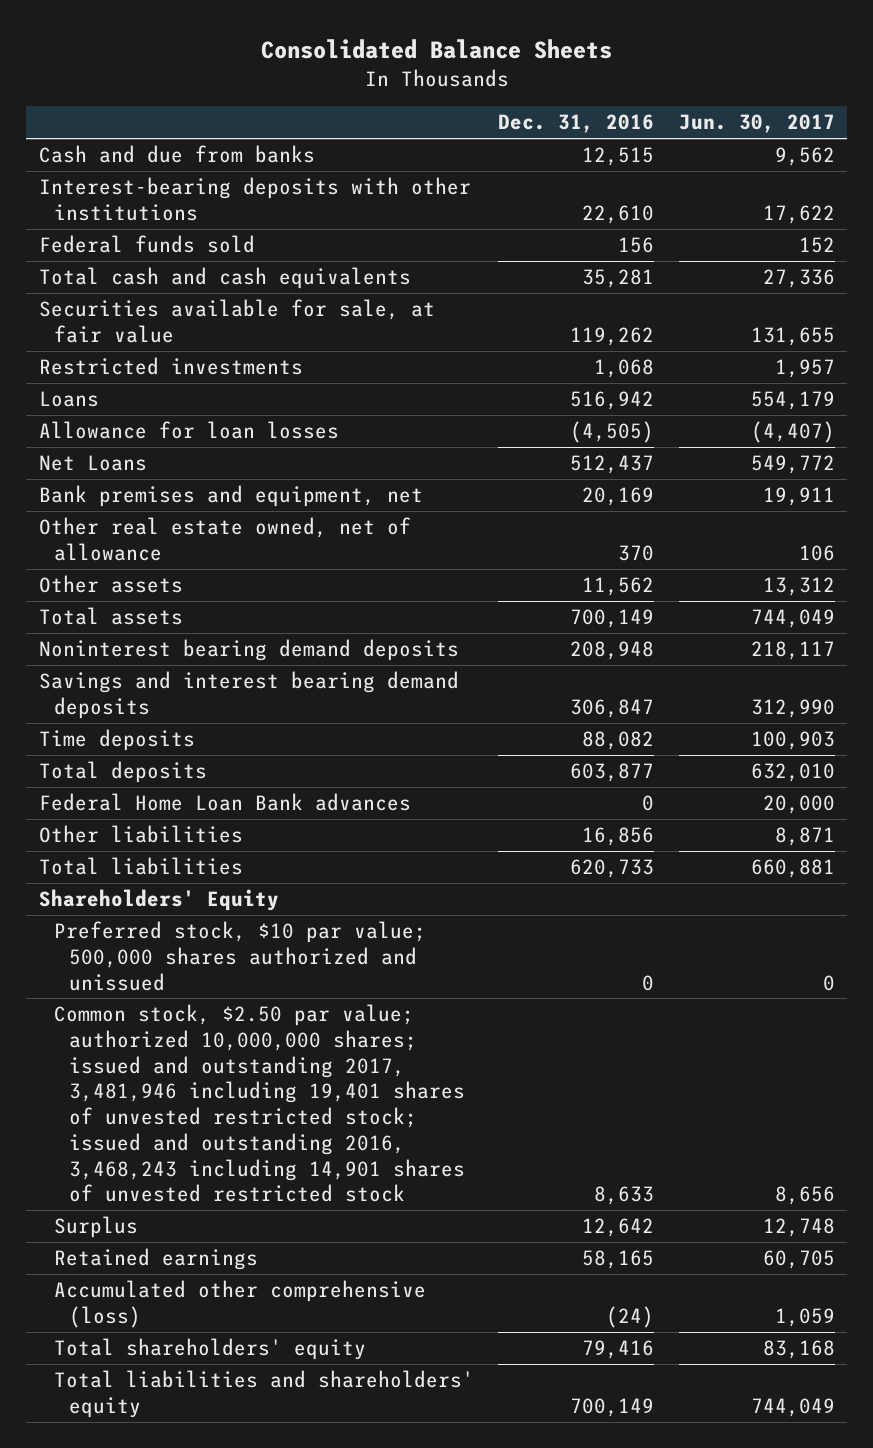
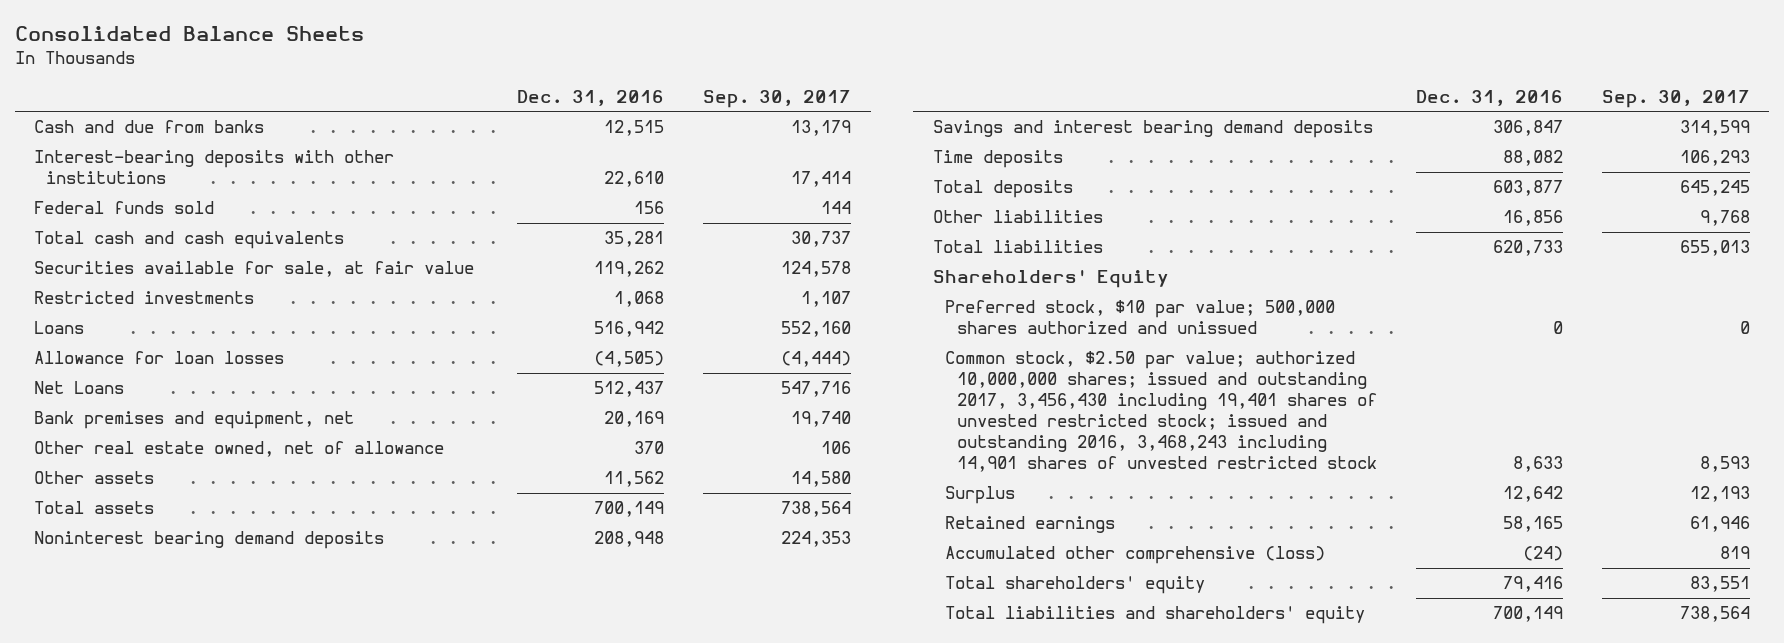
- | Dec. 31, 2016 | Jun. 30, 2017
+ | Dec. 31, 2016 | Sep. 30, 2017
- Federal Home Loan Bank advances | 0 | 20,000
- Common stock, $2.50 par value; authorized 10,000,000 shares; issued and outstanding 2017, 3,481,946 including 19,401 shares of unvested restricted stock; issued and outstanding 2016, 3,468,243 including 14,901 shares of unvested restricted stock | 8,633 | 8,656
+ Common stock, $2.50 par value; authorized 10,000,000 shares; issued and outstanding 2017, 3,456,430 including 19,401 shares of unvested restricted stock; issued and outstanding 2016, 3,468,243 including 14,901 shares of unvested restricted stock | 8,633 | 8,593

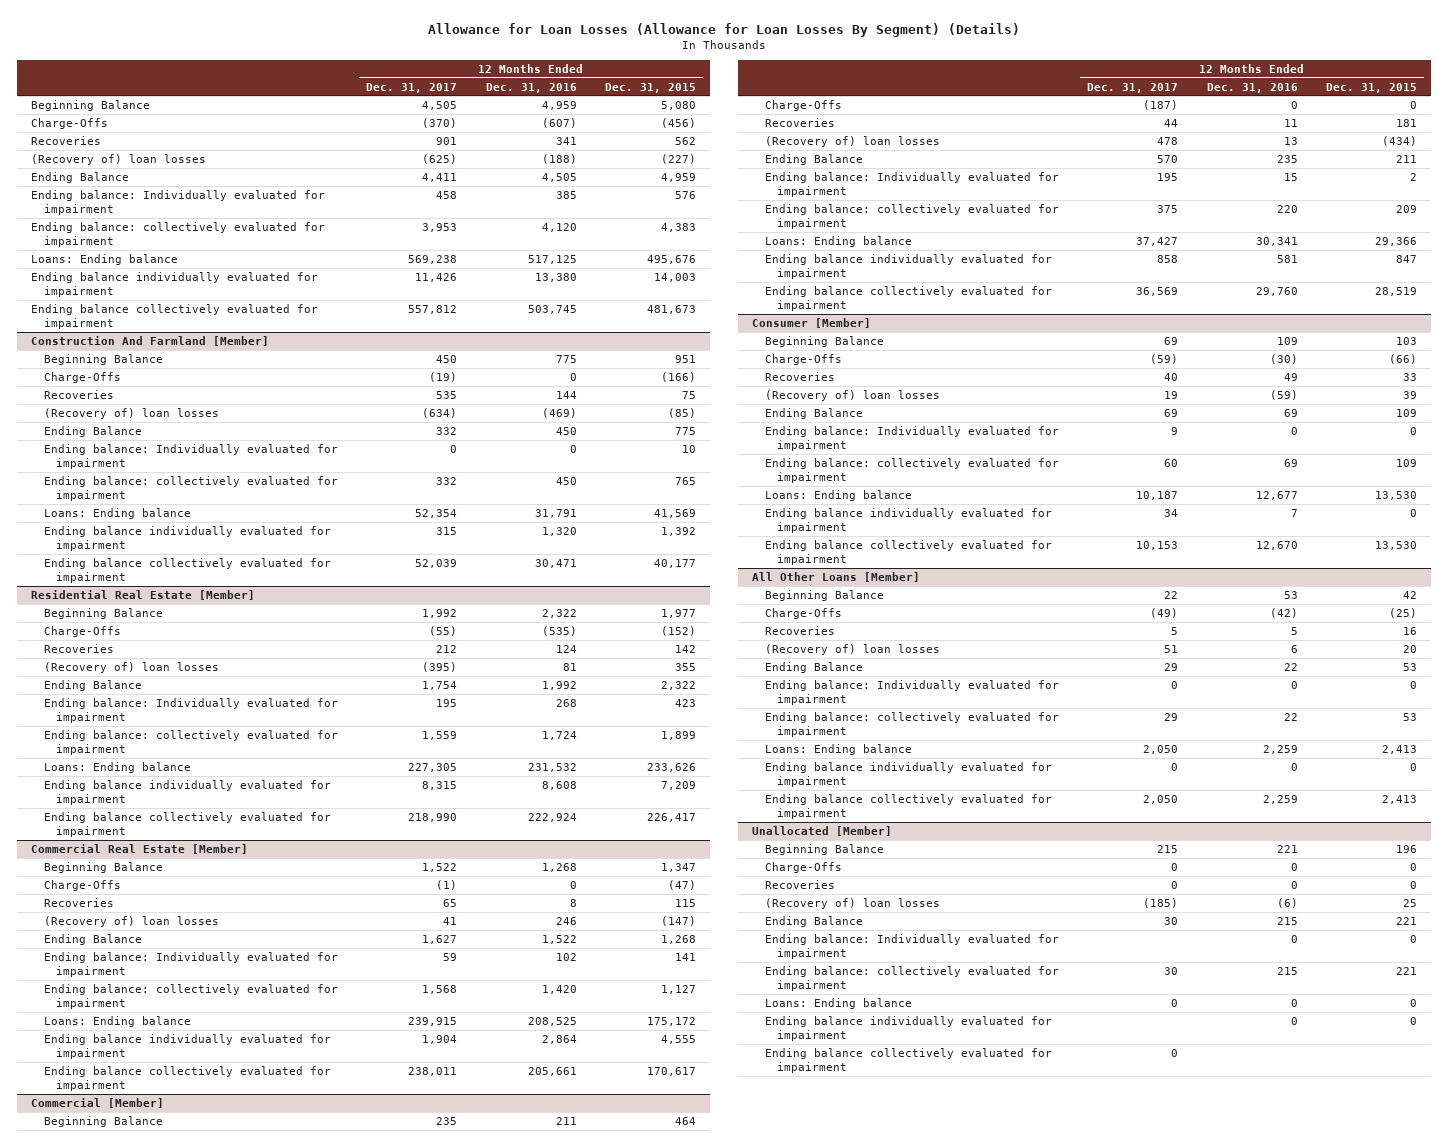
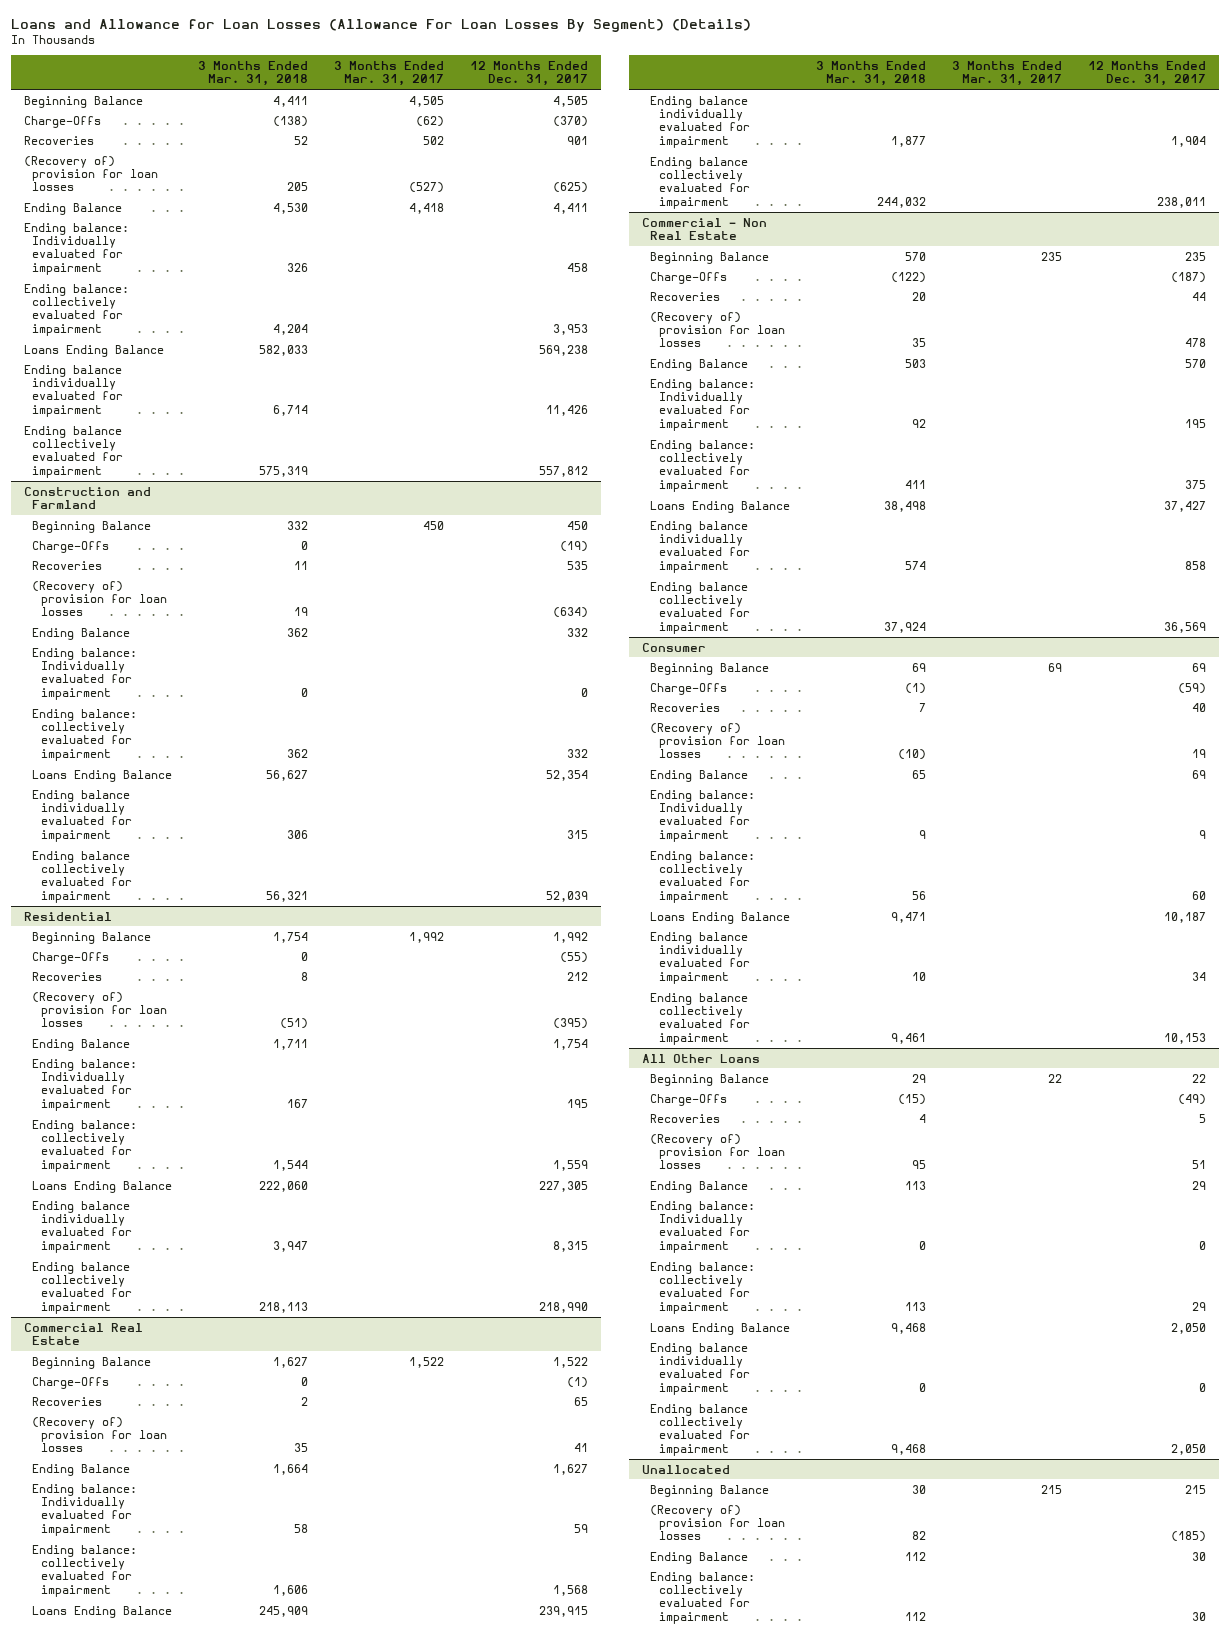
- Allowance for Loan Losses (Allowance for Loan Losses By Segment) (Details)
+ Loans and Allowance for Loan Losses (Allowance For Loan Losses By Segment) (Details)
- | 12 Months Ended Dec. 31, 2017 | 12 Months Ended Dec. 31, 2016 | 12 Months Ended Dec. 31, 2015
+ | 3 Months Ended Mar. 31, 2018 | 3 Months Ended Mar. 31, 2017 | 12 Months Ended Dec. 31, 2017
- (Recovery of) loan losses | (625) | (188) | (227)
+ (Recovery of) provision for loan losses | 205 | (527) | (625)
- Loans: Ending balance | 569,238 | 517,125 | 495,676
+ Loans Ending Balance | 582,033 | | 569,238
- Construction And Farmland [Member]
+ Construction and Farmland
- (Recovery of) loan losses | (634) | (469) | (85)
+ (Recovery of) provision for loan losses | 19 | | (634)
- Loans: Ending balance | 52,354 | 31,791 | 41,569
+ Loans Ending Balance | 56,627 | | 52,354
- Residential Real Estate [Member]
+ Residential
- (Recovery of) loan losses | (395) | 81 | 355
+ (Recovery of) provision for loan losses | (51) | | (395)
- Loans: Ending balance | 227,305 | 231,532 | 233,626
+ Loans Ending Balance | 222,060 | | 227,305
- Commercial Real Estate [Member]
+ Commercial Real Estate
- (Recovery of) loan losses | 41 | 246 | (147)
+ (Recovery of) provision for loan losses | 35 | | 41
- Loans: Ending balance | 239,915 | 208,525 | 175,172
+ Loans Ending Balance | 245,909 | | 239,915
- Commercial [Member]
+ Commercial - Non Real Estate
- (Recovery of) loan losses | 478 | 13 | (434)
+ (Recovery of) provision for loan losses | 35 | | 478
- Loans: Ending balance | 37,427 | 30,341 | 29,366
+ Loans Ending Balance | 38,498 | | 37,427
- Consumer [Member]
+ Consumer
- (Recovery of) loan losses | 19 | (59) | 39
+ (Recovery of) provision for loan losses | (10) | | 19
- Loans: Ending balance | 10,187 | 12,677 | 13,530
+ Loans Ending Balance | 9,471 | | 10,187
- All Other Loans [Member]
+ All Other Loans
- (Recovery of) loan losses | 51 | 6 | 20
+ (Recovery of) provision for loan losses | 95 | | 51
- Loans: Ending balance | 2,050 | 2,259 | 2,413
+ Loans Ending Balance | 9,468 | | 2,050
- Unallocated [Member]
+ Unallocated
- Charge-Offs | 0 | 0 | 0
- Recoveries | 0 | 0 | 0
- (Recovery of) loan losses | (185) | (6) | 25
+ (Recovery of) provision for loan losses | 82 | | (185)
- Ending balance: Individually evaluated for impairment | | 0 | 0
- Loans: Ending balance | 0 | 0 | 0
- Ending balance individually evaluated for impairment | | 0 | 0
- Ending balance collectively evaluated for impairment | 0 | |

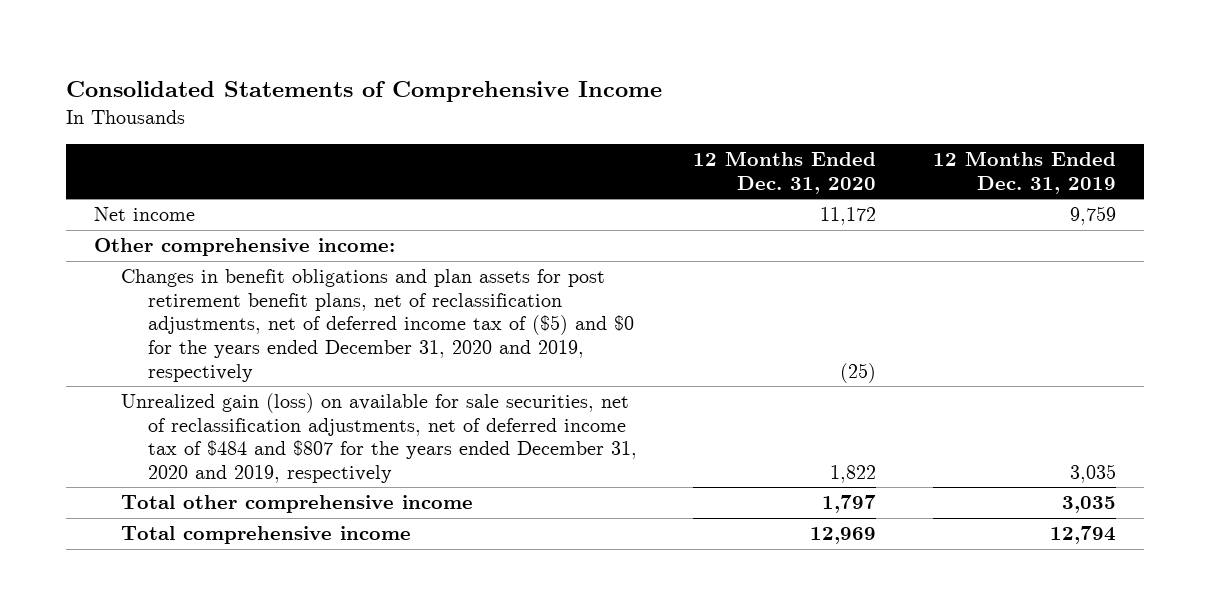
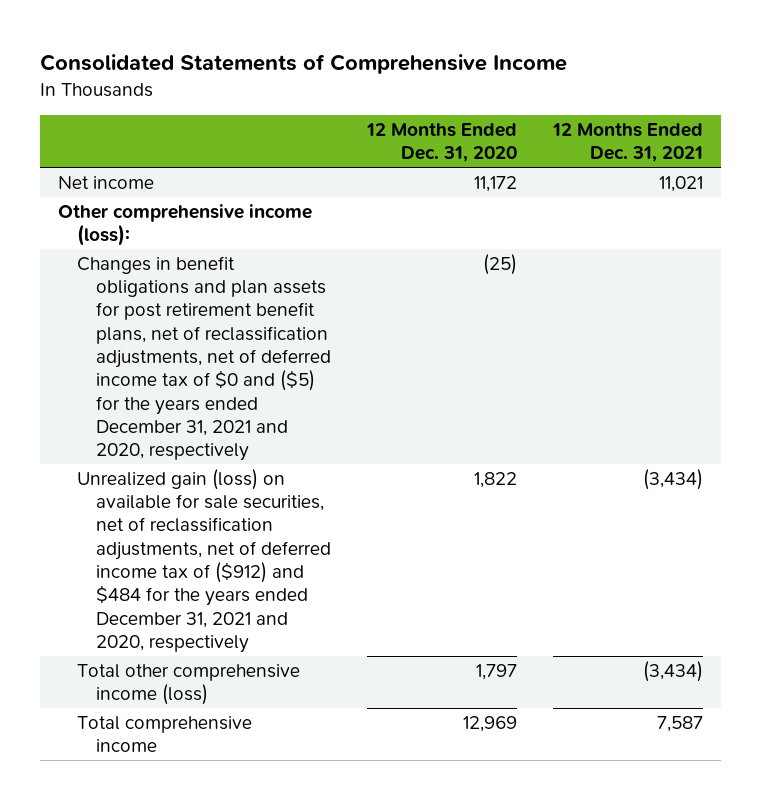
- | 12 Months Ended Dec. 31, 2020 | 12 Months Ended Dec. 31, 2019
+ | 12 Months Ended Dec. 31, 2020 | 12 Months Ended Dec. 31, 2021
- Other comprehensive income:
- Changes in benefit obligations and plan assets for post retirement benefit plans, net of reclassification adjustments, net of deferred income tax of ($5) and $0 for the years ended December 31, 2020 and 2019, respectively | (25) |
- Unrealized gain (loss) on available for sale securities, net of reclassification adjustments, net of deferred income tax of $484 and $807 for the years ended December 31, 2020 and 2019, respectively | 1,822 | 3,035
- Total other comprehensive income | 1,797 | 3,035
+ Other comprehensive income (loss):
+ Changes in benefit obligations and plan assets for post retirement benefit plans, net of reclassification adjustments, net of deferred income tax of $0 and ($5) for the years ended December 31, 2021 and 2020, respectively | (25) |
+ Unrealized gain (loss) on available for sale securities, net of reclassification adjustments, net of deferred income tax of ($912) and $484 for the years ended December 31, 2021 and 2020, respectively | 1,822 | (3,434)
+ Total other comprehensive income (loss) | 1,797 | (3,434)

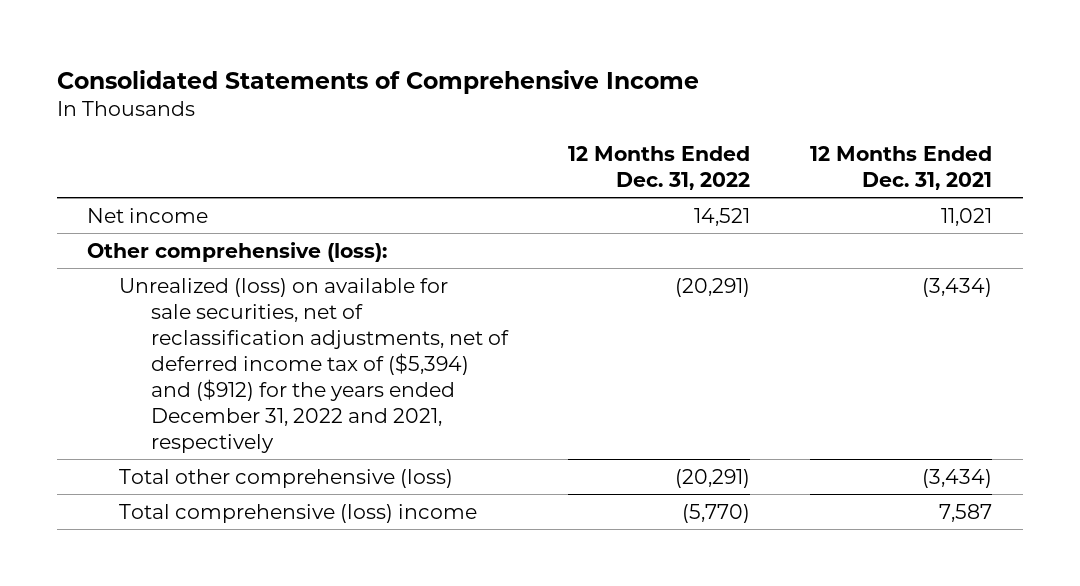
- | 12 Months Ended Dec. 31, 2020 | 12 Months Ended Dec. 31, 2021
+ | 12 Months Ended Dec. 31, 2022 | 12 Months Ended Dec. 31, 2021
- Other comprehensive income (loss):
- Changes in benefit obligations and plan assets for post retirement benefit plans, net of reclassification adjustments, net of deferred income tax of $0 and ($5) for the years ended December 31, 2021 and 2020, respectively | (25) |
- Unrealized gain (loss) on available for sale securities, net of reclassification adjustments, net of deferred income tax of ($912) and $484 for the years ended December 31, 2021 and 2020, respectively | 1,822 | (3,434)
- Total other comprehensive income (loss) | 1,797 | (3,434)
- Total comprehensive income | 12,969 | 7,587
+ Other comprehensive (loss):
+ Unrealized (loss) on available for sale securities, net of reclassification adjustments, net of deferred income tax of ($5,394) and ($912) for the years ended December 31, 2022 and 2021, respectively | (20,291) | (3,434)
+ Total other comprehensive (loss) | (20,291) | (3,434)
+ Total comprehensive (loss) income | (5,770) | 7,587

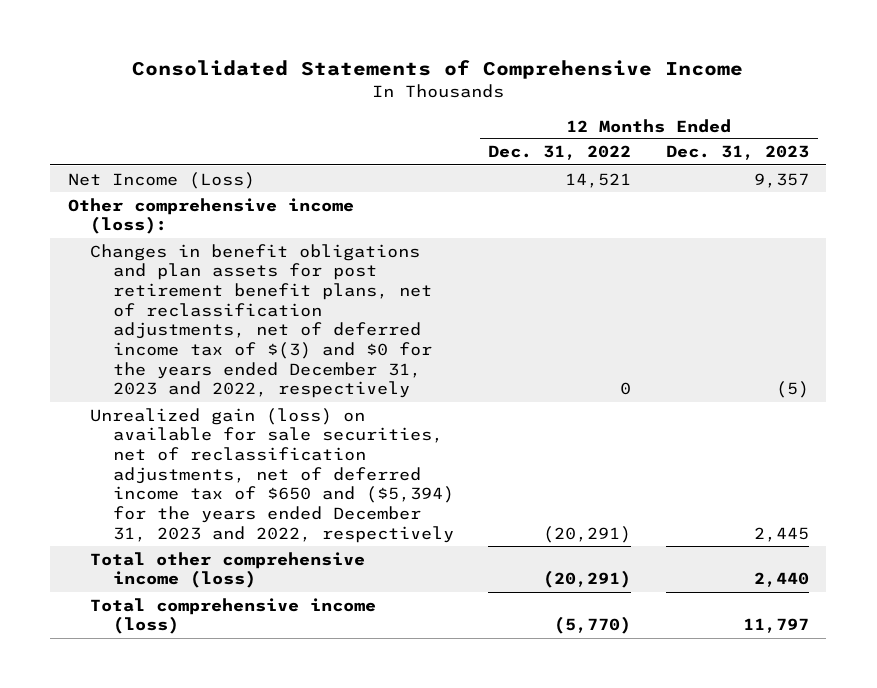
- | 12 Months Ended Dec. 31, 2022 | 12 Months Ended Dec. 31, 2021
+ | 12 Months Ended Dec. 31, 2022 | 12 Months Ended Dec. 31, 2023
- Net income | 14,521 | 11,021
- Other comprehensive (loss):
- Unrealized (loss) on available for sale securities, net of reclassification adjustments, net of deferred income tax of ($5,394) and ($912) for the years ended December 31, 2022 and 2021, respectively | (20,291) | (3,434)
- Total other comprehensive (loss) | (20,291) | (3,434)
- Total comprehensive (loss) income | (5,770) | 7,587
+ Net Income (Loss) | 14,521 | 9,357
+ Other comprehensive income (loss):
+ Changes in benefit obligations and plan assets for post retirement benefit plans, net of reclassification adjustments, net of deferred income tax of $(3) and $0 for the years ended December 31, 2023 and 2022, respectively | 0 | (5)
+ Unrealized gain (loss) on available for sale securities, net of reclassification adjustments, net of deferred income tax of $650 and ($5,394) for the years ended December 31, 2023 and 2022, respectively | (20,291) | 2,445
+ Total other comprehensive income (loss) | (20,291) | 2,440
+ Total comprehensive income (loss) | (5,770) | 11,797

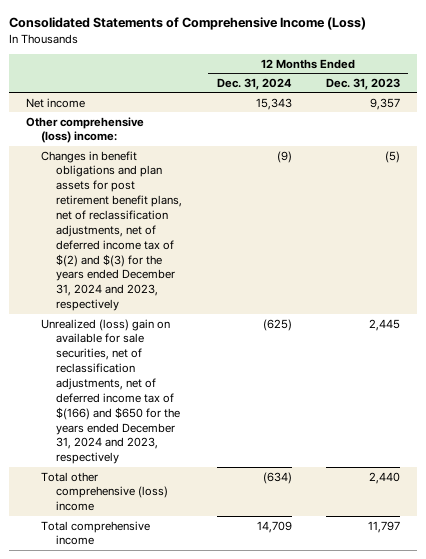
- Consolidated Statements of Comprehensive Income
+ Consolidated Statements of Comprehensive Income (Loss)
- | 12 Months Ended Dec. 31, 2022 | 12 Months Ended Dec. 31, 2023
+ | 12 Months Ended Dec. 31, 2024 | 12 Months Ended Dec. 31, 2023
- Net Income (Loss) | 14,521 | 9,357
- Other comprehensive income (loss):
- Changes in benefit obligations and plan assets for post retirement benefit plans, net of reclassification adjustments, net of deferred income tax of $(3) and $0 for the years ended December 31, 2023 and 2022, respectively | 0 | (5)
- Unrealized gain (loss) on available for sale securities, net of reclassification adjustments, net of deferred income tax of $650 and ($5,394) for the years ended December 31, 2023 and 2022, respectively | (20,291) | 2,445
- Total other comprehensive income (loss) | (20,291) | 2,440
- Total comprehensive income (loss) | (5,770) | 11,797
+ Net income | 15,343 | 9,357
+ Other comprehensive (loss) income:
+ Changes in benefit obligations and plan assets for post retirement benefit plans, net of reclassification adjustments, net of deferred income tax of $(2) and $(3) for the years ended December 31, 2024 and 2023, respectively | (9) | (5)
+ Unrealized (loss) gain on available for sale securities, net of reclassification adjustments, net of deferred income tax of $(166) and $650 for the years ended December 31, 2024 and 2023, respectively | (625) | 2,445
+ Total other comprehensive (loss) income | (634) | 2,440
+ Total comprehensive income | 14,709 | 11,797

